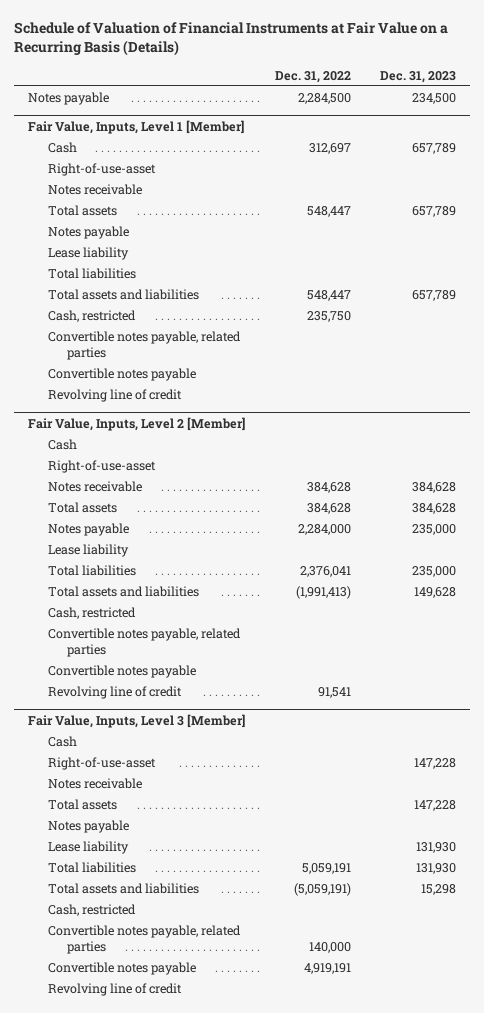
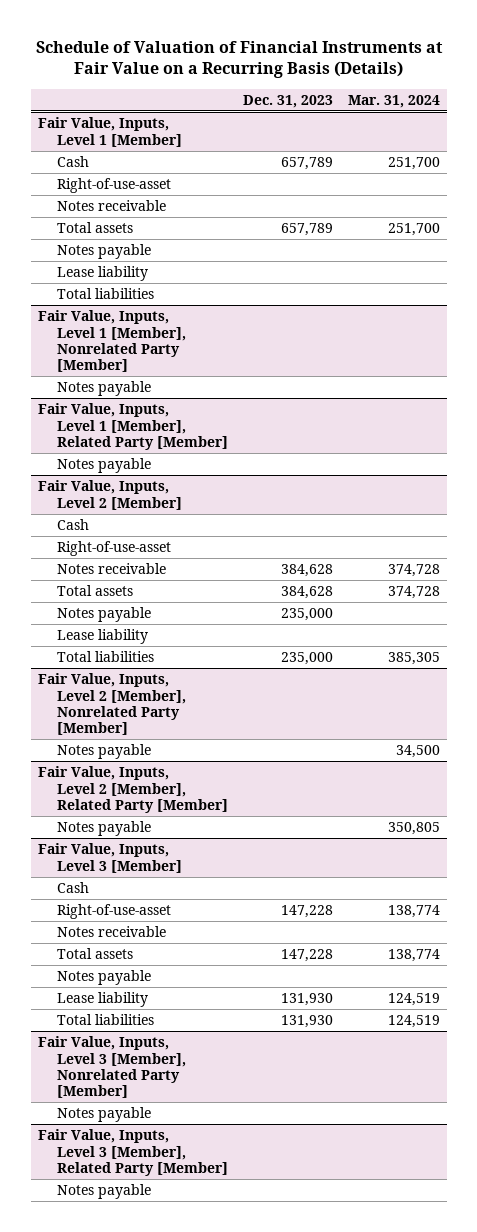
- | Dec. 31, 2022 | Dec. 31, 2023
+ | Dec. 31, 2023 | Mar. 31, 2024
- Notes payable | 2,284,500 | 234,500
@ Fair Value, Inputs, Level 1 [Member]
- Total assets and liabilities | 548,447 | 657,789
- Cash, restricted | 235,750 |
- Convertible notes payable, related parties
- Convertible notes payable
- Revolving line of credit
+ Fair Value, Inputs, Level 1 [Member], Nonrelated Party [Member]
+ Notes payable
+ Fair Value, Inputs, Level 1 [Member], Related Party [Member]
+ Notes payable
@ Fair Value, Inputs, Level 2 [Member]
- Total assets and liabilities | (1,991,413) | 149,628
- Cash, restricted
- Convertible notes payable, related parties
- Convertible notes payable
- Revolving line of credit | 91,541 |
+ Fair Value, Inputs, Level 2 [Member], Nonrelated Party [Member]
+ Notes payable | | 34,500
+ Fair Value, Inputs, Level 2 [Member], Related Party [Member]
+ Notes payable | | 350,805
@ Fair Value, Inputs, Level 3 [Member]
- Total assets and liabilities | (5,059,191) | 15,298
- Cash, restricted
- Convertible notes payable, related parties | 140,000 |
- Convertible notes payable | 4,919,191 |
- Revolving line of credit
+ Fair Value, Inputs, Level 3 [Member], Nonrelated Party [Member]
+ Notes payable
+ Fair Value, Inputs, Level 3 [Member], Related Party [Member]
+ Notes payable

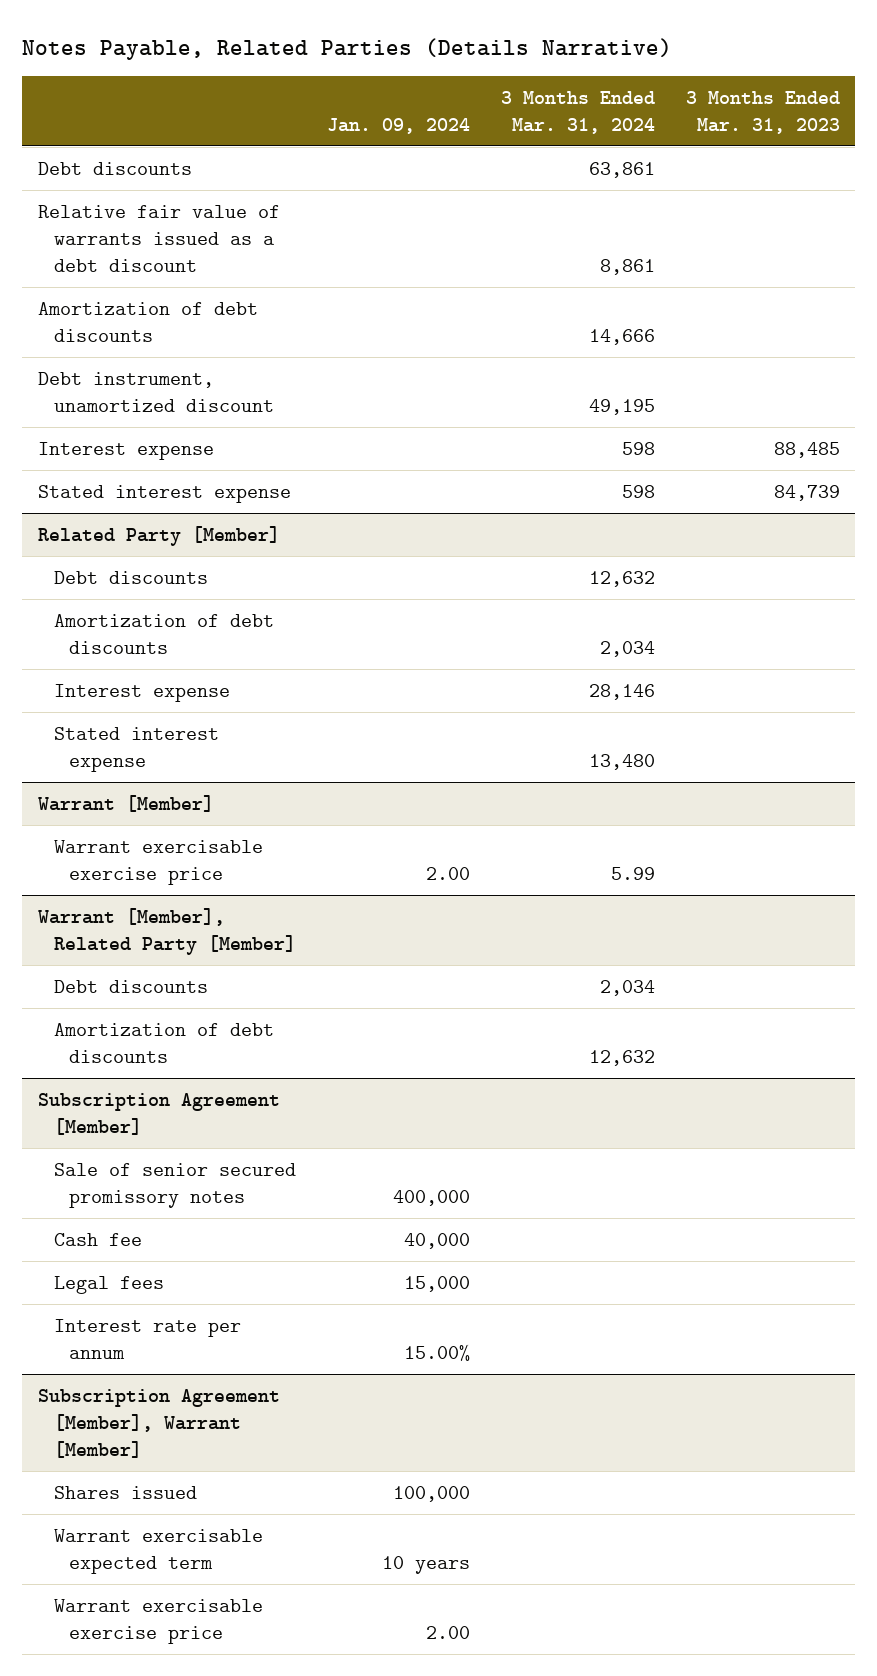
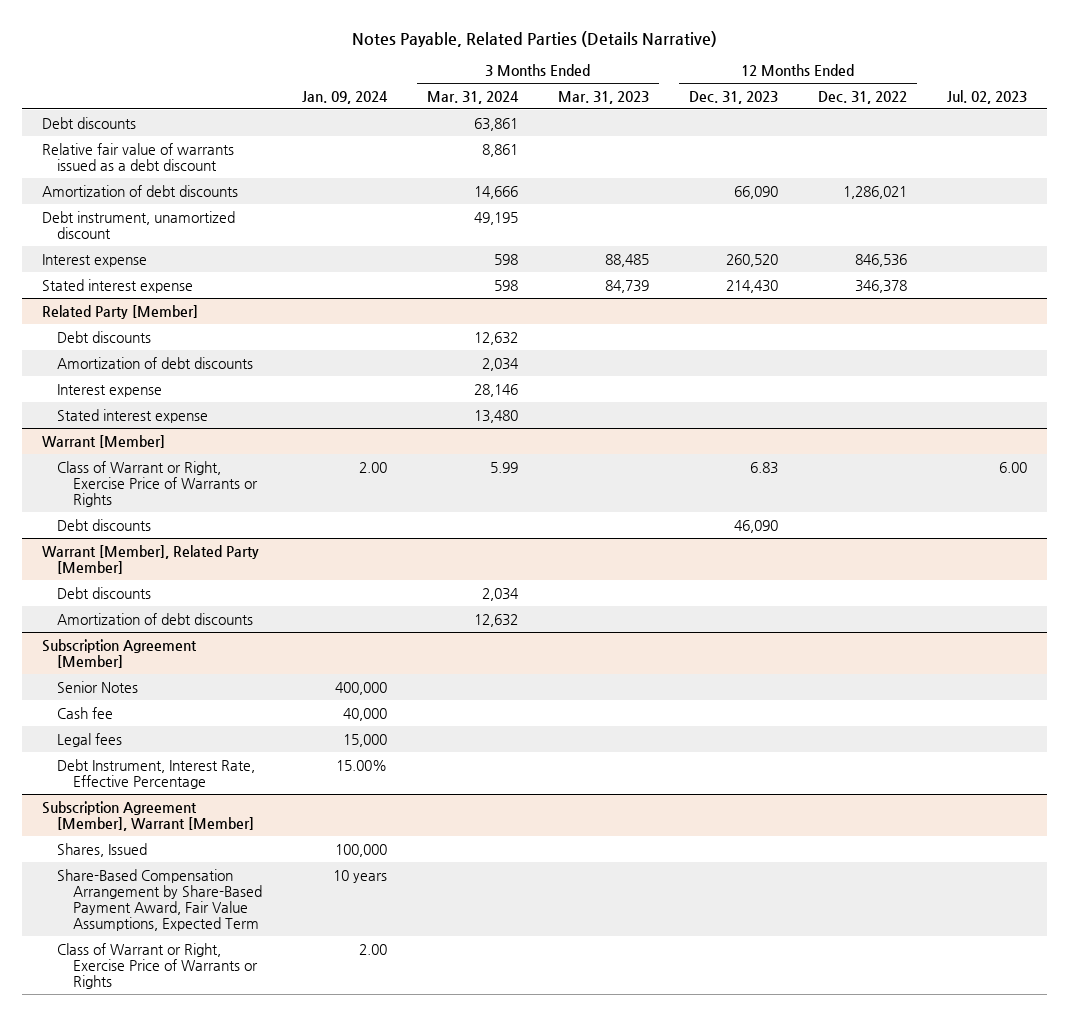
- | Jan. 09, 2024 | 3 Months Ended Mar. 31, 2024 | 3 Months Ended Mar. 31, 2023
+ | Jan. 09, 2024 | 3 Months Ended Mar. 31, 2024 | 3 Months Ended Mar. 31, 2023 | 12 Months Ended Dec. 31, 2023 | 12 Months Ended Dec. 31, 2022 | Jul. 02, 2023
@ Warrant [Member]
- Warrant exercisable exercise price | 2.00 | 5.99 |
+ Class of Warrant or Right, Exercise Price of Warrants or Rights | 2.00 | 5.99 | | 6.83 | | 6.00
+ Debt discounts | | | | 46,090 | |
@ Subscription Agreement [Member]
- Sale of senior secured promissory notes | 400,000 | |
+ Senior Notes | 400,000 | | | | |
- Interest rate per annum | 15.00% | |
+ Debt Instrument, Interest Rate, Effective Percentage | 15.00% | | | | |
@ Subscription Agreement [Member], Warrant [Member]
- Shares issued | 100,000 | |
- Warrant exercisable expected term | 10 years | |
- Warrant exercisable exercise price | 2.00 | |
+ Shares, Issued | 100,000 | | | | |
+ Share-Based Compensation Arrangement by Share-Based Payment Award, Fair Value Assumptions, Expected Term | 10 years | | | | |
+ Class of Warrant or Right, Exercise Price of Warrants or Rights | 2.00 | | | | |

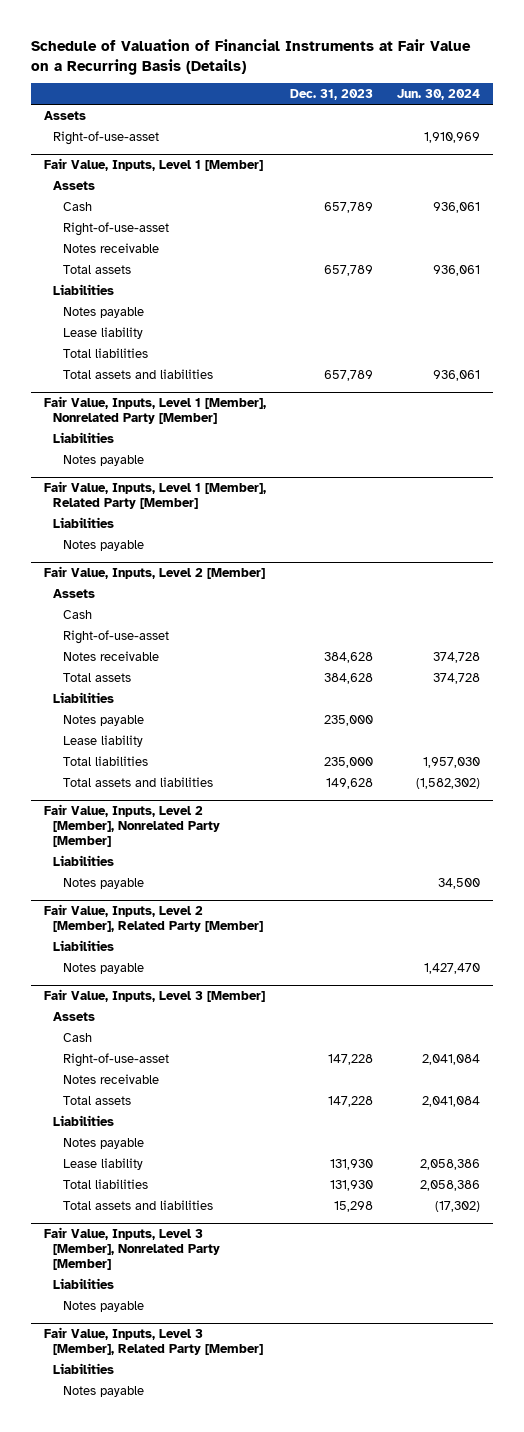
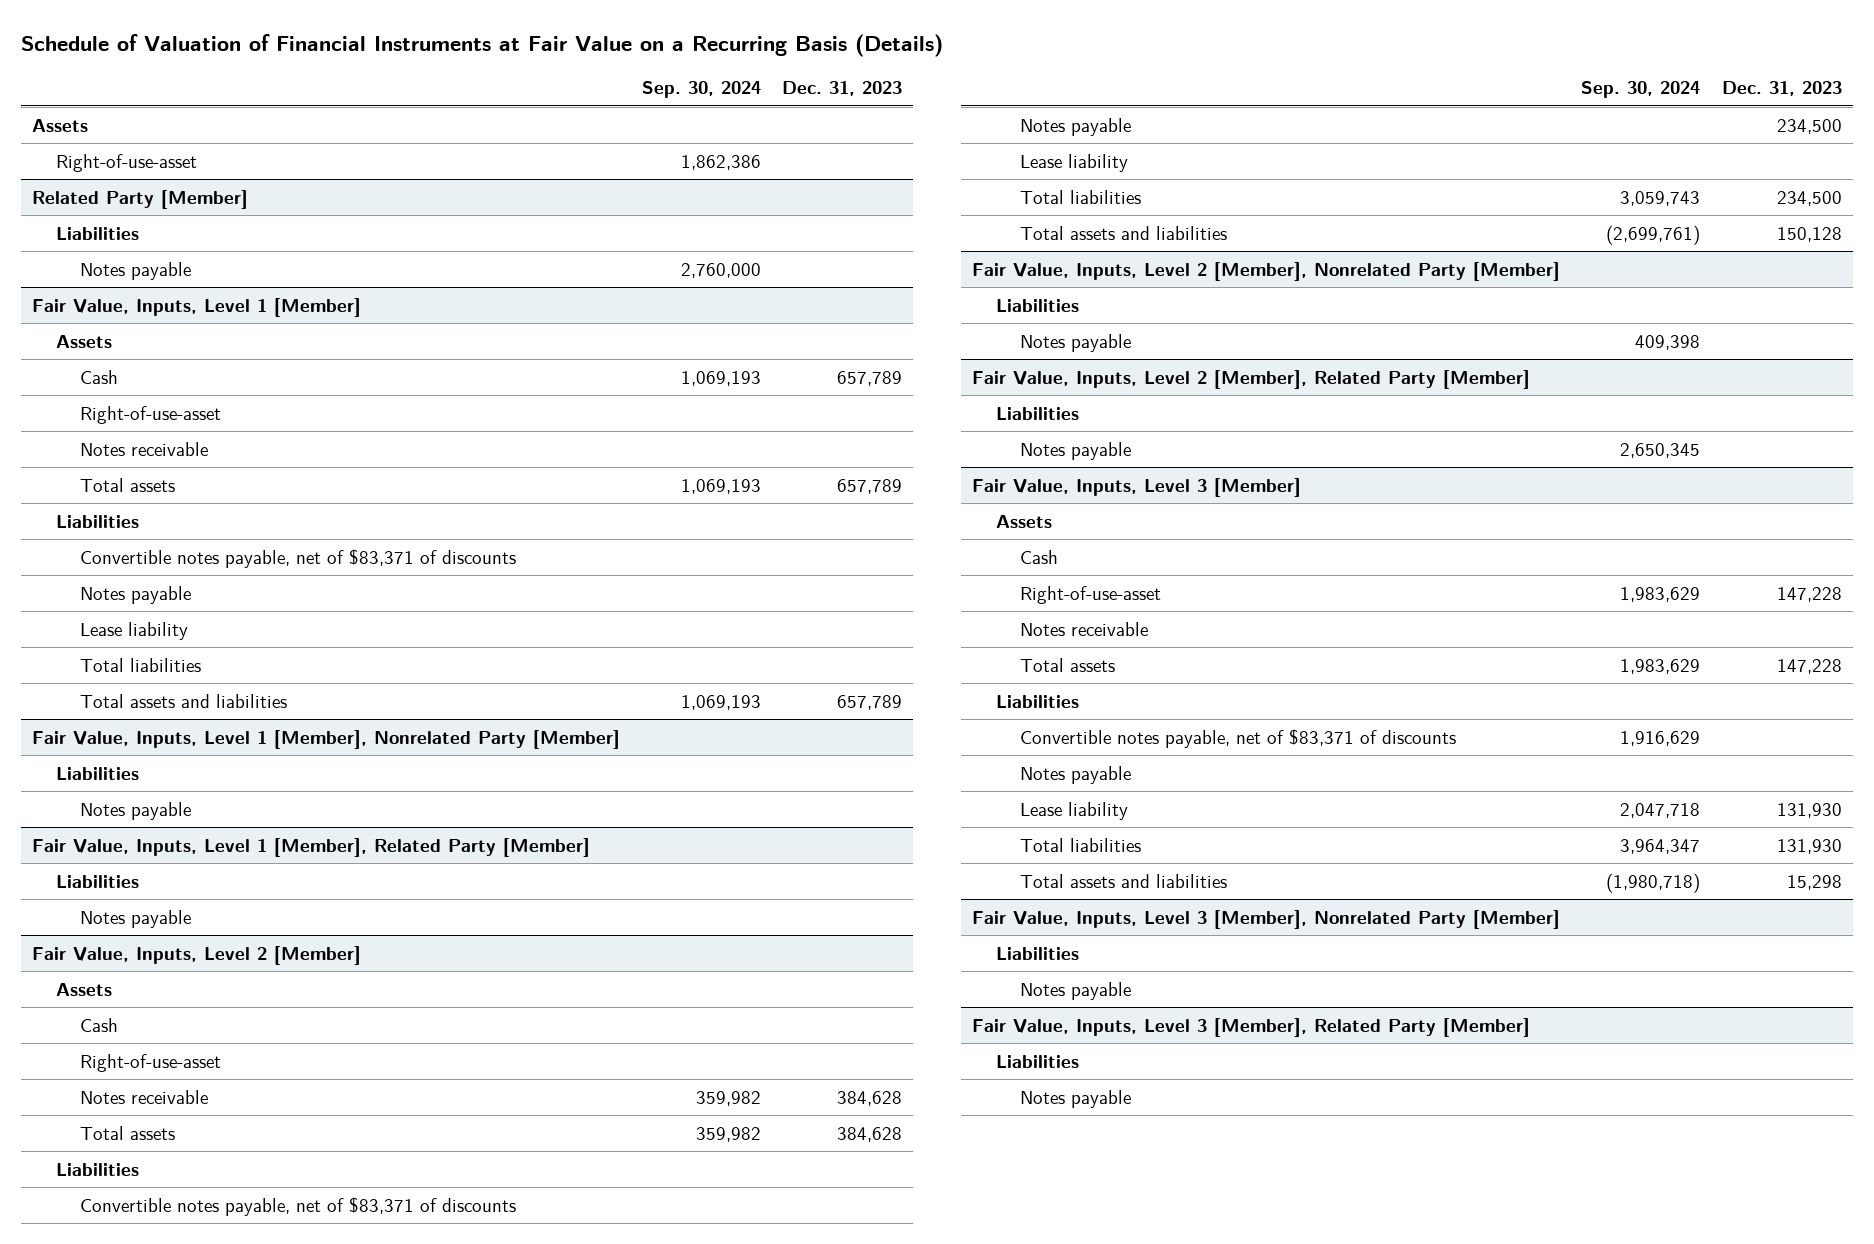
- | Dec. 31, 2023 | Jun. 30, 2024
+ | Sep. 30, 2024 | Dec. 31, 2023
+ Related Party [Member]
+ Liabilities
+ Notes payable | 2,760,000 |
@ Fair Value, Inputs, Level 1 [Member]
+ Convertible notes payable, net of $83,371 of discounts
@ Fair Value, Inputs, Level 2 [Member]
- Notes payable | 235,000 |
+ Convertible notes payable, net of $83,371 of discounts
+ Notes payable | | 234,500
- Total liabilities | 235,000 | 1,957,030
- Total assets and liabilities | 149,628 | (1,582,302)
+ Total liabilities | 3,059,743 | 234,500
+ Total assets and liabilities | (2,699,761) | 150,128
@ Fair Value, Inputs, Level 3 [Member]
+ Convertible notes payable, net of $83,371 of discounts | 1,916,629 |

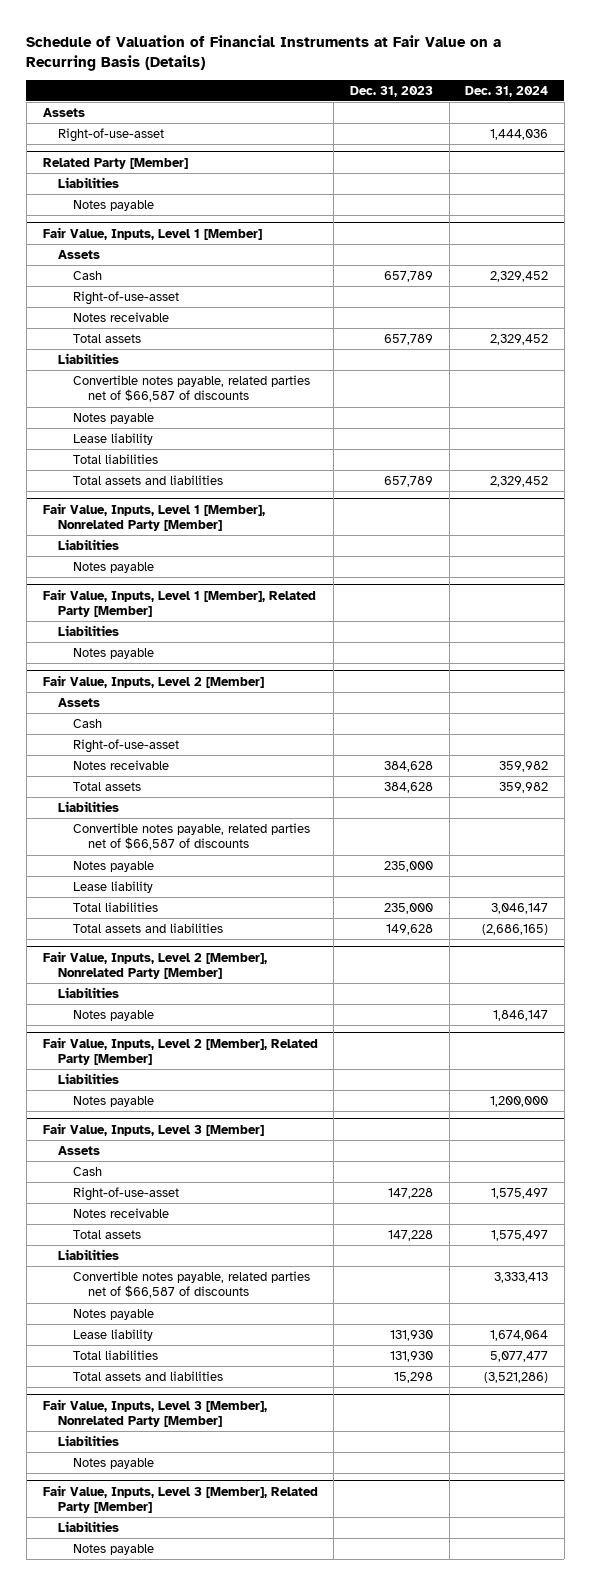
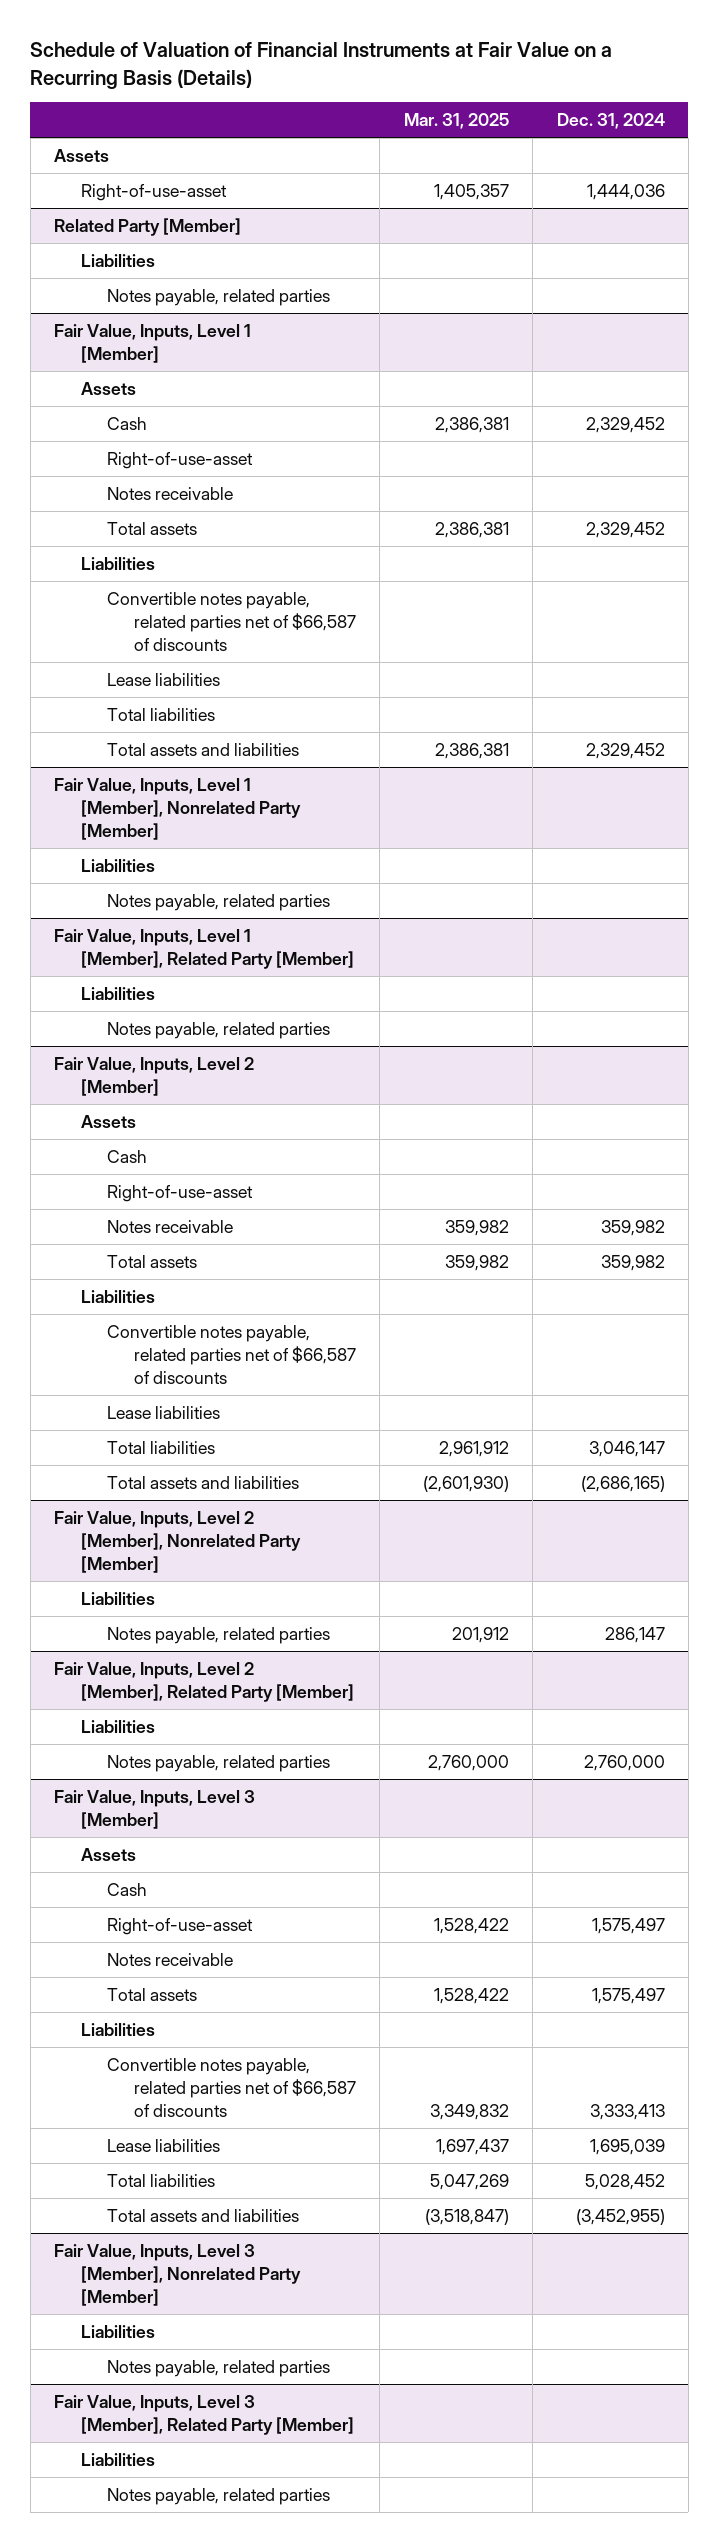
- | Dec. 31, 2023 | Dec. 31, 2024
+ | Mar. 31, 2025 | Dec. 31, 2024
@ Related Party [Member]
- Notes payable
+ Notes payable, related parties
@ Fair Value, Inputs, Level 1 [Member]
- Notes payable
- Lease liability
+ Lease liabilities
@ Fair Value, Inputs, Level 1 [Member], Nonrelated Party [Member]
- Notes payable
+ Notes payable, related parties
@ Fair Value, Inputs, Level 1 [Member], Related Party [Member]
- Notes payable
+ Notes payable, related parties
@ Fair Value, Inputs, Level 2 [Member]
- Notes payable | 235,000 |
- Lease liability
+ Lease liabilities
@ Fair Value, Inputs, Level 2 [Member], Nonrelated Party [Member]
- Notes payable | | 1,846,147
+ Notes payable, related parties | 201,912 | 286,147
@ Fair Value, Inputs, Level 2 [Member], Related Party [Member]
- Notes payable | | 1,200,000
+ Notes payable, related parties | 2,760,000 | 2,760,000
@ Fair Value, Inputs, Level 3 [Member]
- Notes payable
- Lease liability | 131,930 | 1,674,064
- Total liabilities | 131,930 | 5,077,477
- Total assets and liabilities | 15,298 | (3,521,286)
+ Lease liabilities | 1,697,437 | 1,695,039
+ Total liabilities | 5,047,269 | 5,028,452
+ Total assets and liabilities | (3,518,847) | (3,452,955)
@ Fair Value, Inputs, Level 3 [Member], Nonrelated Party [Member]
- Notes payable
+ Notes payable, related parties
@ Fair Value, Inputs, Level 3 [Member], Related Party [Member]
- Notes payable
+ Notes payable, related parties

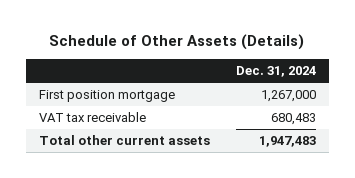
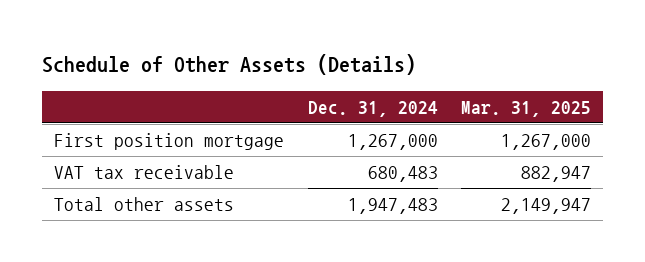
- | Dec. 31, 2024
+ | Dec. 31, 2024 | Mar. 31, 2025
- Total other current assets | 1,947,483
+ Total other assets | 1,947,483 | 2,149,947

